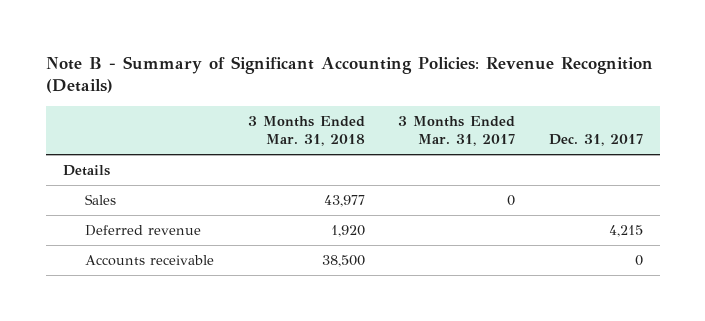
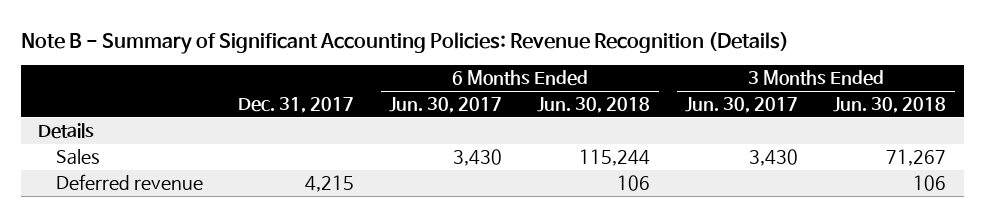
- | 3 Months Ended Mar. 31, 2018 | 3 Months Ended Mar. 31, 2017 | Dec. 31, 2017
+ | Dec. 31, 2017 | 6 Months Ended Jun. 30, 2017 | 6 Months Ended Jun. 30, 2018 | 3 Months Ended Jun. 30, 2017 | 3 Months Ended Jun. 30, 2018
- Accounts receivable | 38,500 | | 0

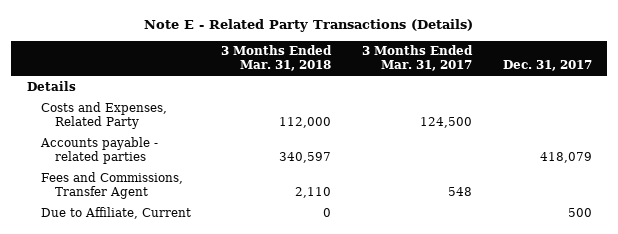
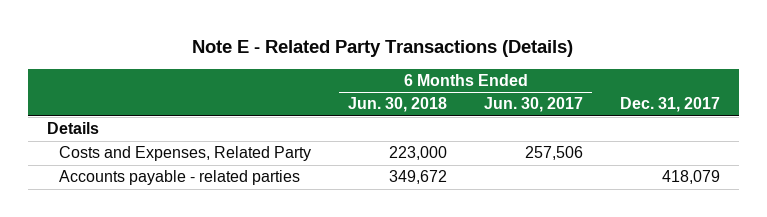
- | 3 Months Ended Mar. 31, 2018 | 3 Months Ended Mar. 31, 2017 | Dec. 31, 2017
+ | 6 Months Ended Jun. 30, 2018 | 6 Months Ended Jun. 30, 2017 | Dec. 31, 2017
- Fees and Commissions, Transfer Agent | 2,110 | 548 |
- Due to Affiliate, Current | 0 | | 500

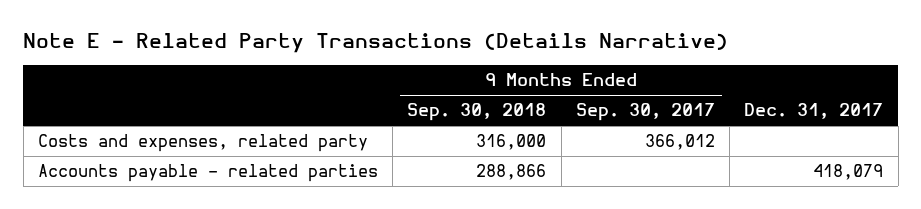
- Note E - Related Party Transactions (Details)
+ Note E - Related Party Transactions (Details Narrative)
- | 6 Months Ended Jun. 30, 2018 | 6 Months Ended Jun. 30, 2017 | Dec. 31, 2017
+ | 9 Months Ended Sep. 30, 2018 | 9 Months Ended Sep. 30, 2017 | Dec. 31, 2017
- Details
- Costs and Expenses, Related Party | 223,000 | 257,506 |
+ Costs and expenses, related party | 316,000 | 366,012 |

